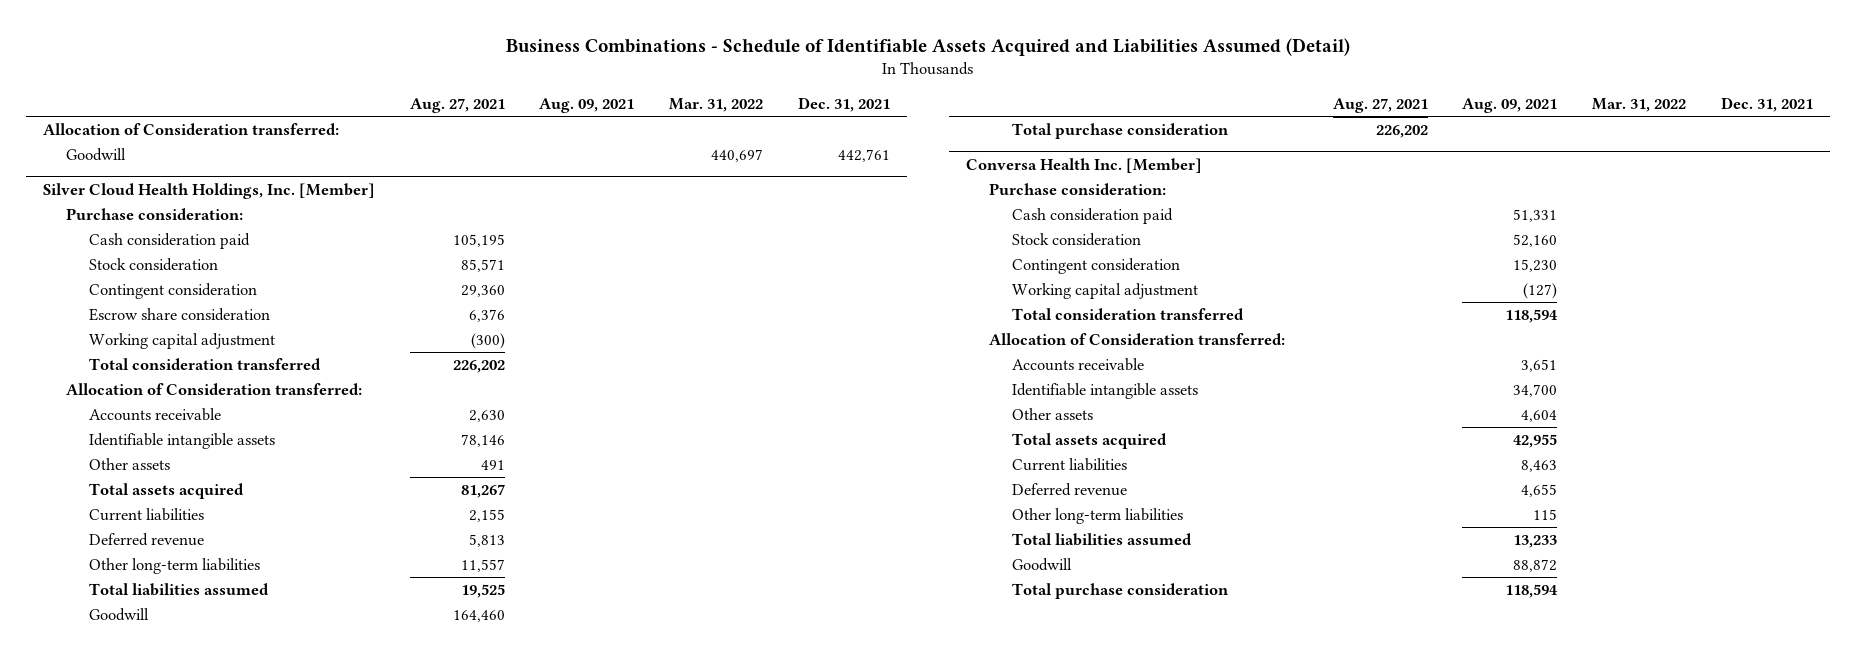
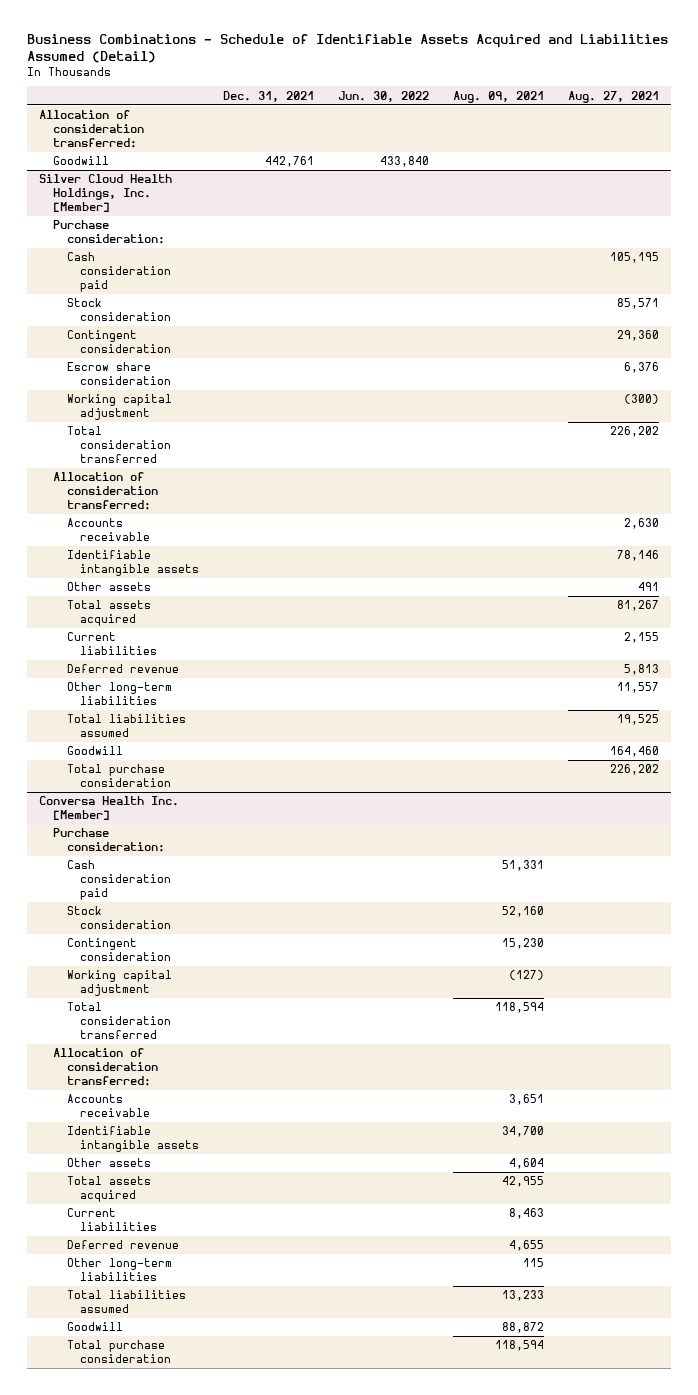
- | Aug. 27, 2021 | Aug. 09, 2021 | Mar. 31, 2022 | Dec. 31, 2021
+ | Dec. 31, 2021 | Jun. 30, 2022 | Aug. 09, 2021 | Aug. 27, 2021
- Allocation of Consideration transferred:
+ Allocation of consideration transferred:
@ Silver Cloud Health Holdings, Inc. [Member]
- Allocation of Consideration transferred:
+ Allocation of consideration transferred:
@ Conversa Health Inc. [Member]
- Allocation of Consideration transferred:
+ Allocation of consideration transferred:

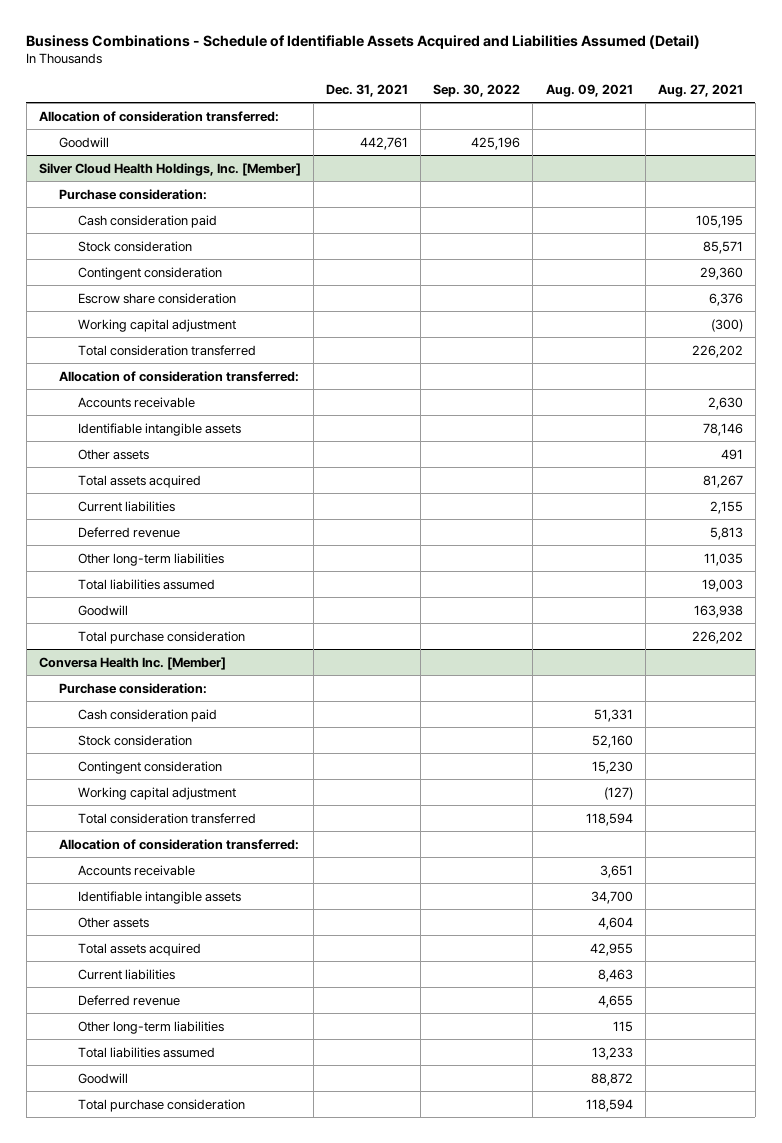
- | Dec. 31, 2021 | Jun. 30, 2022 | Aug. 09, 2021 | Aug. 27, 2021
+ | Dec. 31, 2021 | Sep. 30, 2022 | Aug. 09, 2021 | Aug. 27, 2021
@ Silver Cloud Health Holdings, Inc. [Member]
- Other long-term liabilities | | | | 11,557
- Total liabilities assumed | | | | 19,525
- Goodwill | | | | 164,460
+ Other long-term liabilities | | | | 11,035
+ Total liabilities assumed | | | | 19,003
+ Goodwill | | | | 163,938

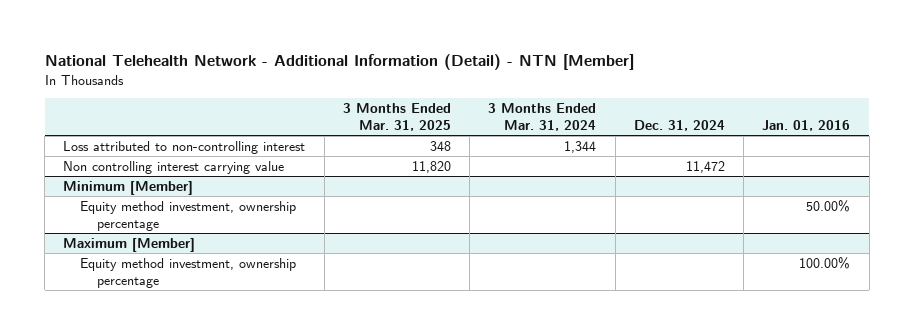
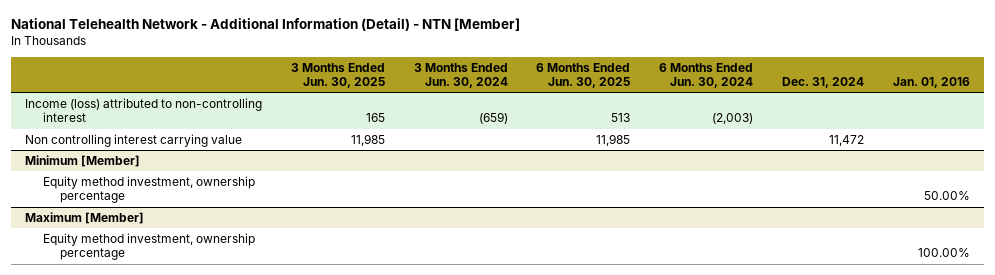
- | 3 Months Ended Mar. 31, 2025 | 3 Months Ended Mar. 31, 2024 | Dec. 31, 2024 | Jan. 01, 2016
+ | 3 Months Ended Jun. 30, 2025 | 3 Months Ended Jun. 30, 2024 | 6 Months Ended Jun. 30, 2025 | 6 Months Ended Jun. 30, 2024 | Dec. 31, 2024 | Jan. 01, 2016
- Loss attributed to non-controlling interest | 348 | 1,344 | |
+ Income (loss) attributed to non-controlling interest | 165 | (659) | 513 | (2,003) | |

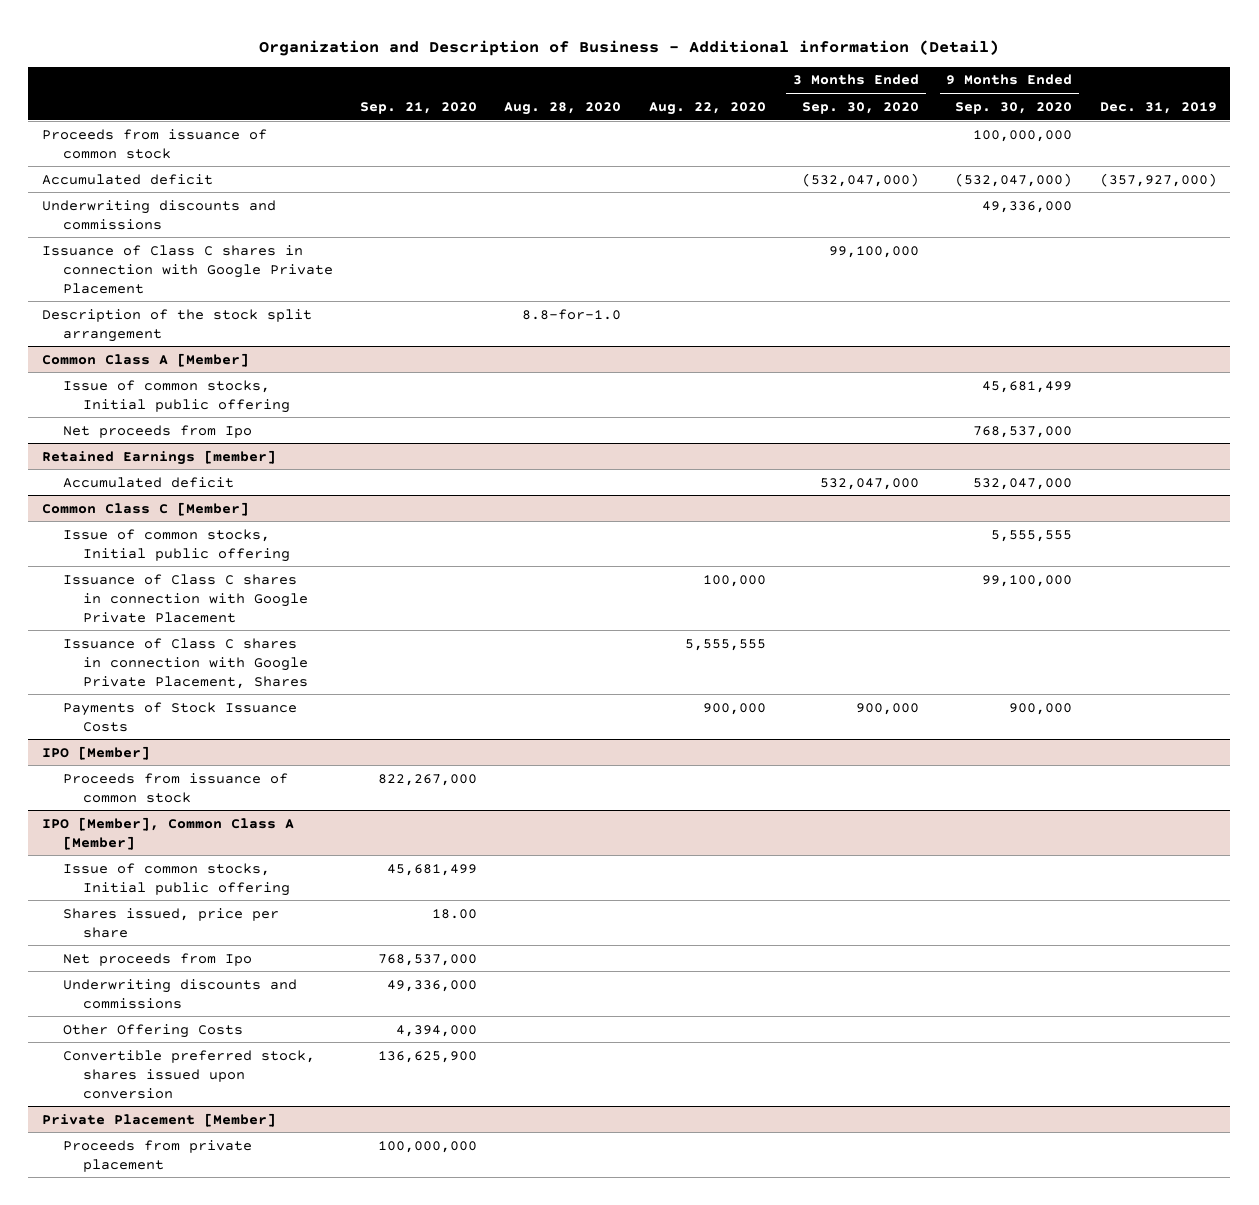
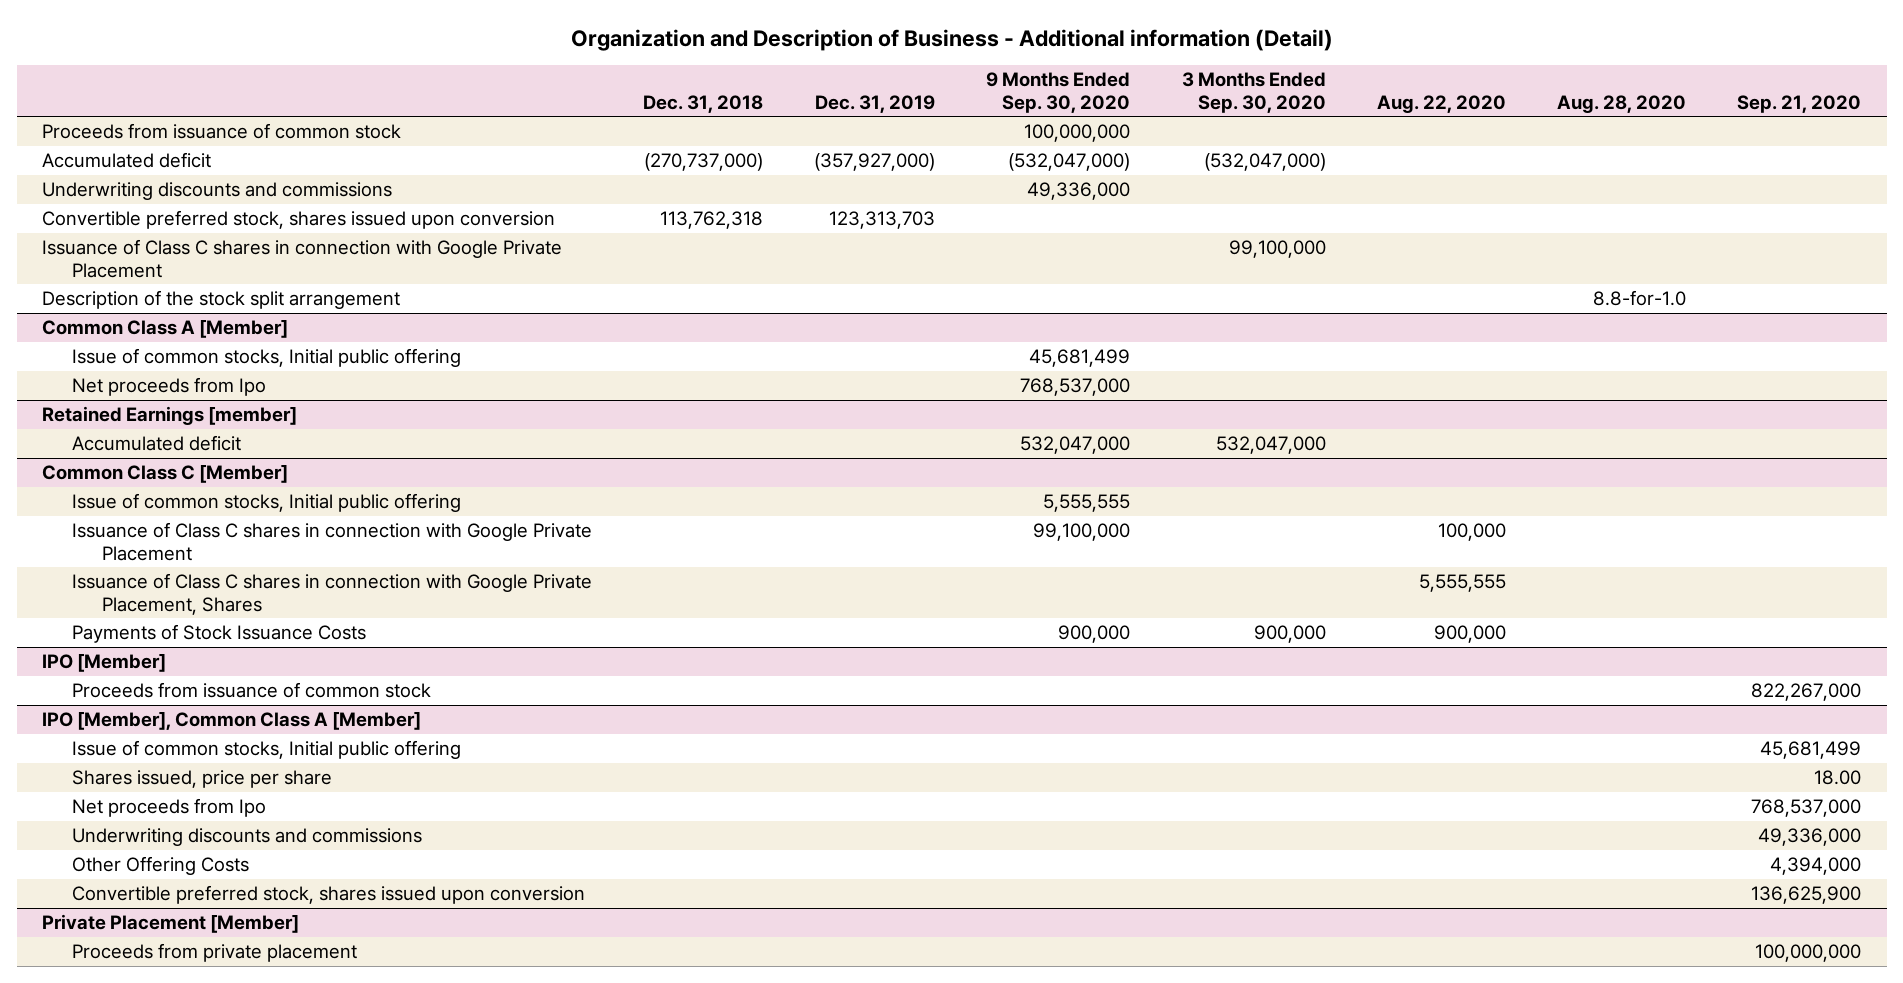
- | Sep. 21, 2020 | Aug. 28, 2020 | Aug. 22, 2020 | 3 Months Ended Sep. 30, 2020 | 9 Months Ended Sep. 30, 2020 | Dec. 31, 2019
+ | Dec. 31, 2018 | Dec. 31, 2019 | 9 Months Ended Sep. 30, 2020 | 3 Months Ended Sep. 30, 2020 | Aug. 22, 2020 | Aug. 28, 2020 | Sep. 21, 2020
+ Convertible preferred stock, shares issued upon conversion | 113,762,318 | 123,313,703 | | | | |

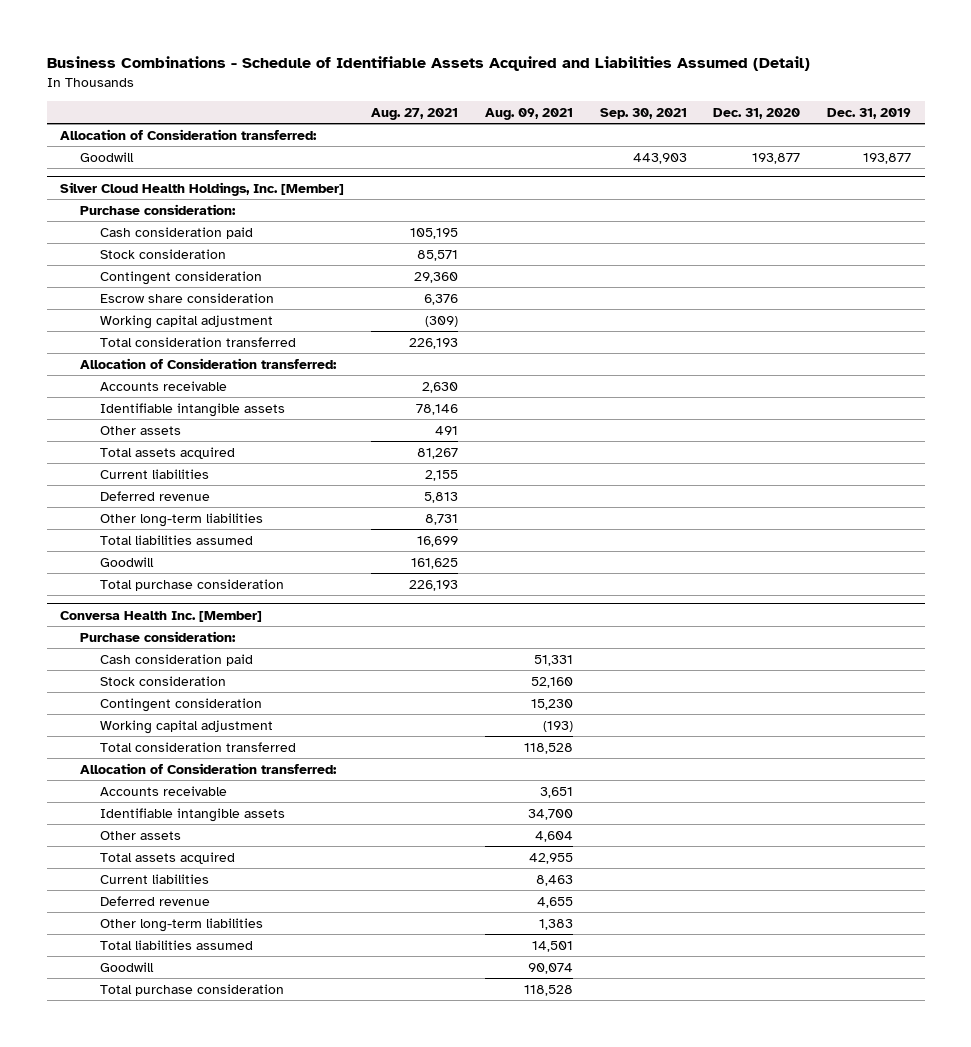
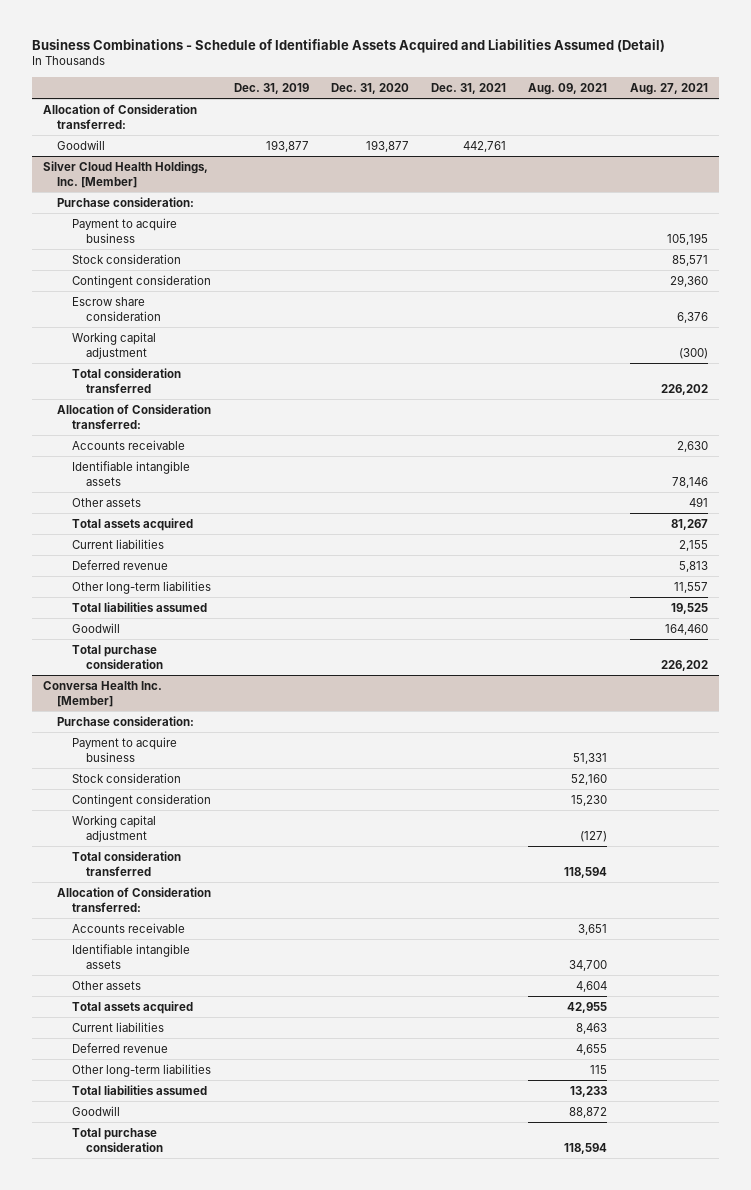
- | Aug. 27, 2021 | Aug. 09, 2021 | Sep. 30, 2021 | Dec. 31, 2020 | Dec. 31, 2019
+ | Dec. 31, 2019 | Dec. 31, 2020 | Dec. 31, 2021 | Aug. 09, 2021 | Aug. 27, 2021
@ Silver Cloud Health Holdings, Inc. [Member]
- Cash consideration paid | 105,195 | | | |
+ Payment to acquire business | | | | | 105,195
- Working capital adjustment | (309) | | | |
- Total consideration transferred | 226,193 | | | |
+ Working capital adjustment | | | | | (300)
+ Total consideration transferred | | | | | 226,202
- Other long-term liabilities | 8,731 | | | |
- Total liabilities assumed | 16,699 | | | |
- Goodwill | 161,625 | | | |
- Total purchase consideration | 226,193 | | | |
+ Other long-term liabilities | | | | | 11,557
+ Total liabilities assumed | | | | | 19,525
+ Goodwill | | | | | 164,460
+ Total purchase consideration | | | | | 226,202
@ Conversa Health Inc. [Member]
- Cash consideration paid | | 51,331 | | |
+ Payment to acquire business | | | | 51,331 |
- Working capital adjustment | | (193) | | |
- Total consideration transferred | | 118,528 | | |
+ Working capital adjustment | | | | (127) |
+ Total consideration transferred | | | | 118,594 |
- Other long-term liabilities | | 1,383 | | |
- Total liabilities assumed | | 14,501 | | |
- Goodwill | | 90,074 | | |
- Total purchase consideration | | 118,528 | | |
+ Other long-term liabilities | | | | 115 |
+ Total liabilities assumed | | | | 13,233 |
+ Goodwill | | | | 88,872 |
+ Total purchase consideration | | | | 118,594 |

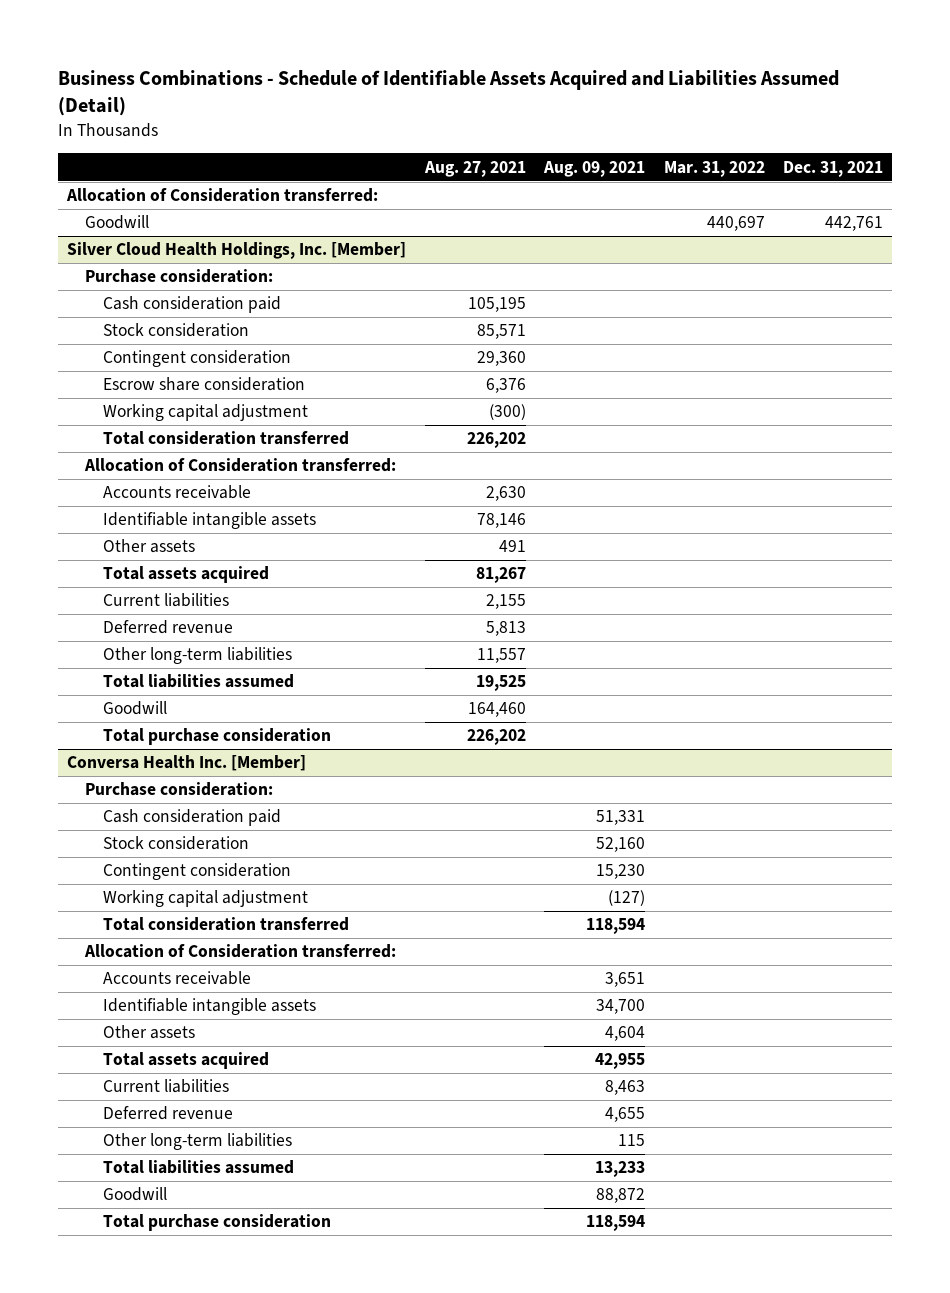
- | Dec. 31, 2019 | Dec. 31, 2020 | Dec. 31, 2021 | Aug. 09, 2021 | Aug. 27, 2021
+ | Aug. 27, 2021 | Aug. 09, 2021 | Mar. 31, 2022 | Dec. 31, 2021
@ Silver Cloud Health Holdings, Inc. [Member]
- Payment to acquire business | | | | | 105,195
+ Cash consideration paid | 105,195 | | |
@ Conversa Health Inc. [Member]
- Payment to acquire business | | | | 51,331 |
+ Cash consideration paid | | 51,331 | |

